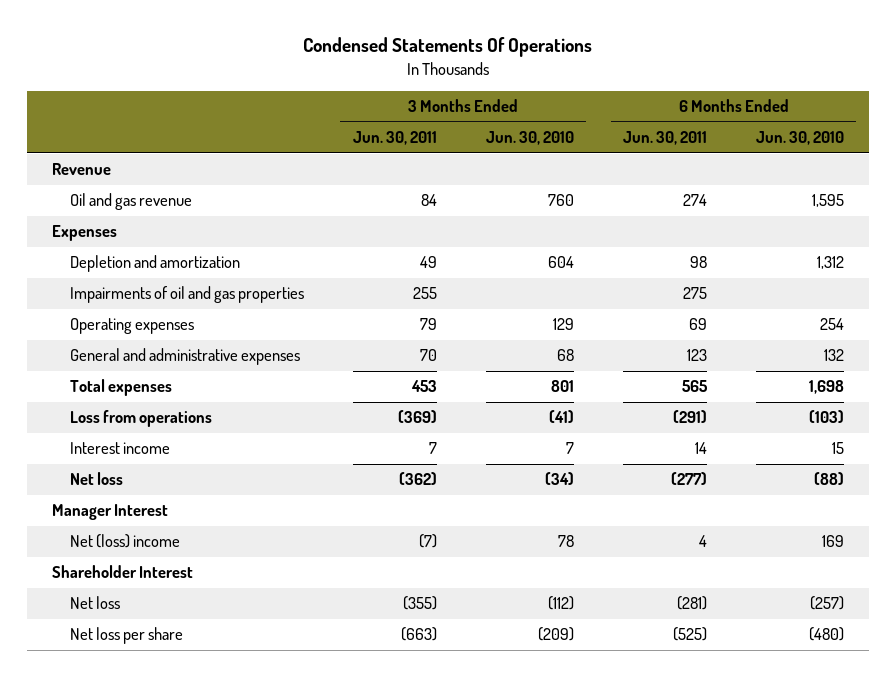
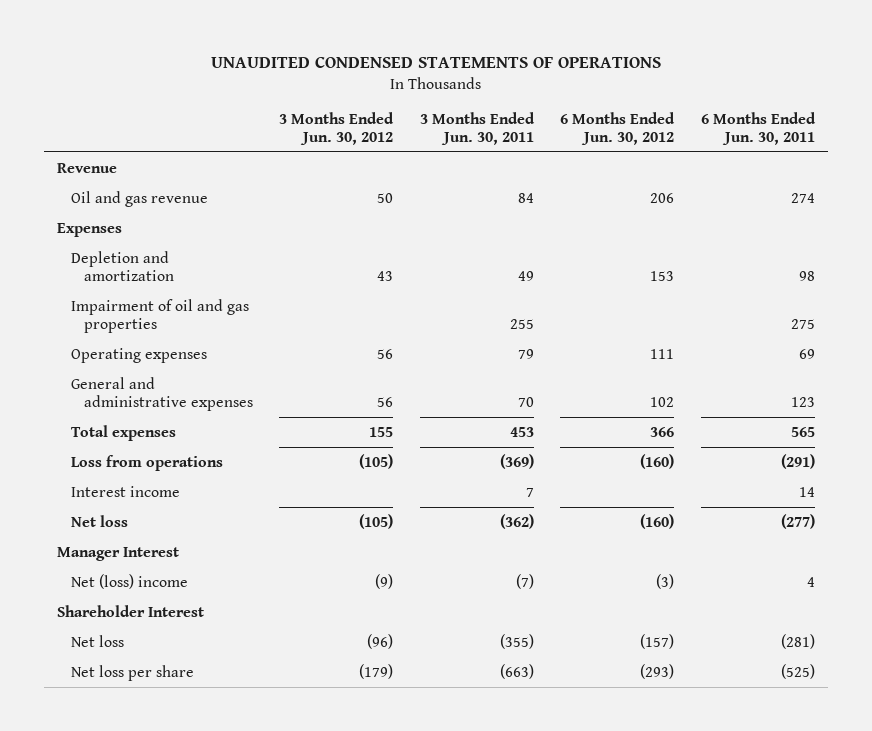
- Condensed Statements Of Operations
+ UNAUDITED CONDENSED STATEMENTS OF OPERATIONS
- | 3 Months Ended Jun. 30, 2011 | 3 Months Ended Jun. 30, 2010 | 6 Months Ended Jun. 30, 2011 | 6 Months Ended Jun. 30, 2010
+ | 3 Months Ended Jun. 30, 2012 | 3 Months Ended Jun. 30, 2011 | 6 Months Ended Jun. 30, 2012 | 6 Months Ended Jun. 30, 2011
- Impairments of oil and gas properties | 255 | | 275 |
+ Impairment of oil and gas properties | | 255 | | 275

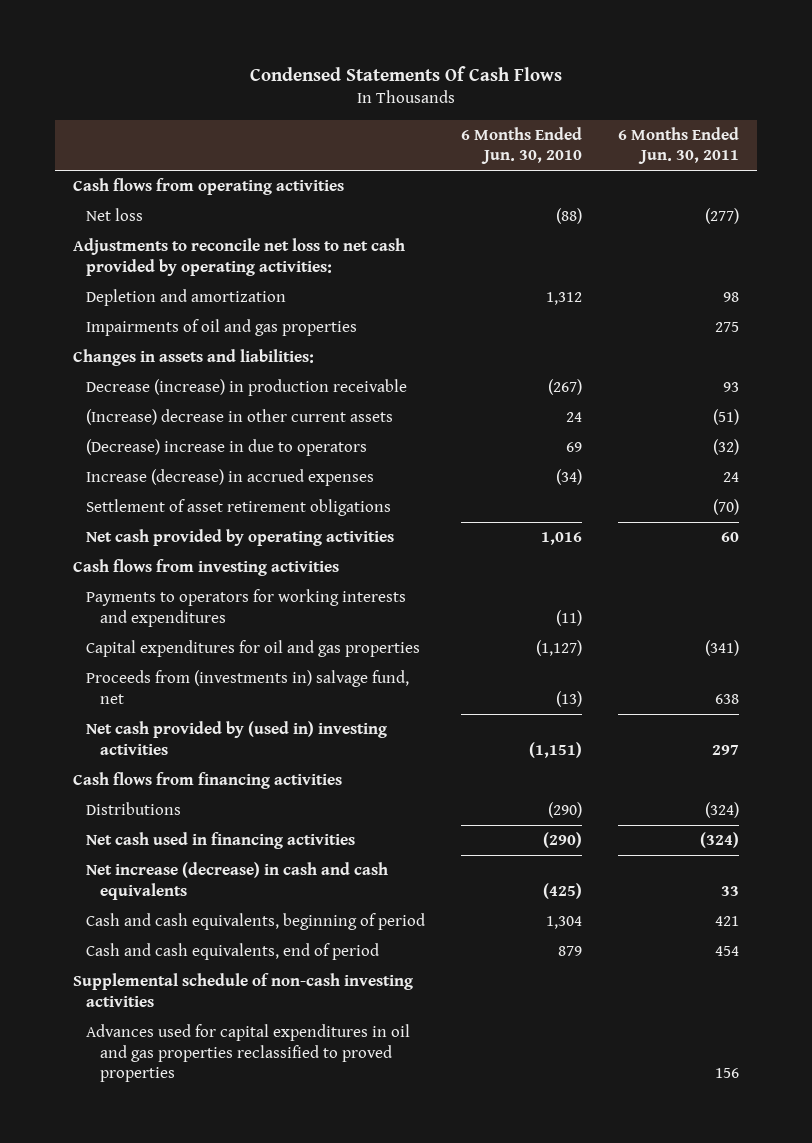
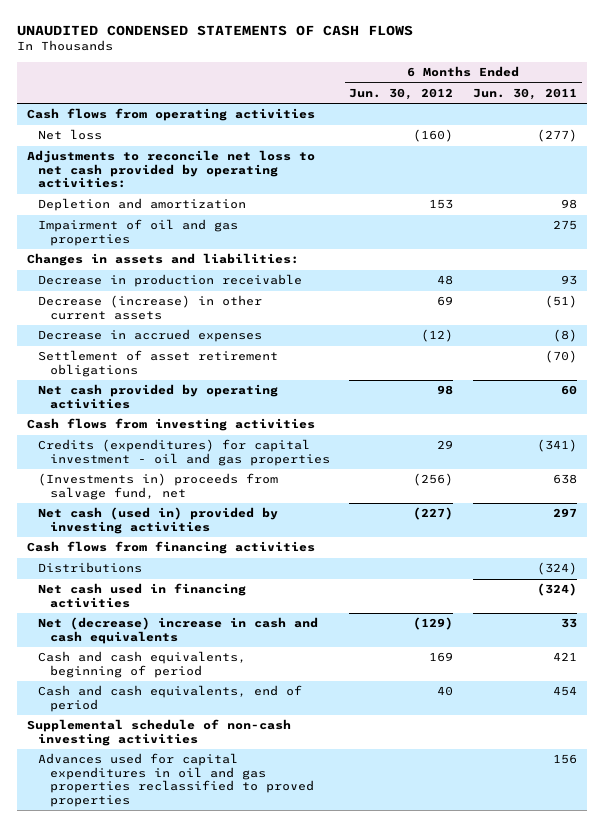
- Condensed Statements Of Cash Flows
+ UNAUDITED CONDENSED STATEMENTS OF CASH FLOWS
- | 6 Months Ended Jun. 30, 2010 | 6 Months Ended Jun. 30, 2011
+ | 6 Months Ended Jun. 30, 2012 | 6 Months Ended Jun. 30, 2011
- Impairments of oil and gas properties | | 275
+ Impairment of oil and gas properties | | 275
- Decrease (increase) in production receivable | (267) | 93
- (Increase) decrease in other current assets | 24 | (51)
- (Decrease) increase in due to operators | 69 | (32)
- Increase (decrease) in accrued expenses | (34) | 24
+ Decrease in production receivable | 48 | 93
+ Decrease (increase) in other current assets | 69 | (51)
+ Decrease in accrued expenses | (12) | (8)
- Payments to operators for working interests and expenditures | (11) |
- Capital expenditures for oil and gas properties | (1,127) | (341)
- Proceeds from (investments in) salvage fund, net | (13) | 638
- Net cash provided by (used in) investing activities | (1,151) | 297
+ Credits (expenditures) for capital investment - oil and gas properties | 29 | (341)
+ (Investments in) proceeds from salvage fund, net | (256) | 638
+ Net cash (used in) provided by investing activities | (227) | 297
- Net increase (decrease) in cash and cash equivalents | (425) | 33
+ Net (decrease) increase in cash and cash equivalents | (129) | 33

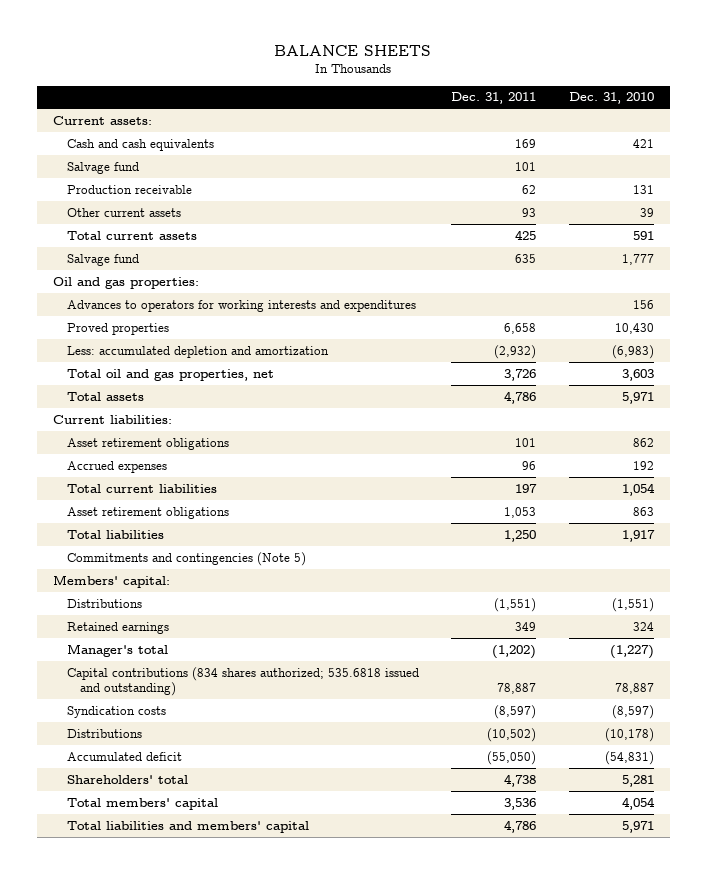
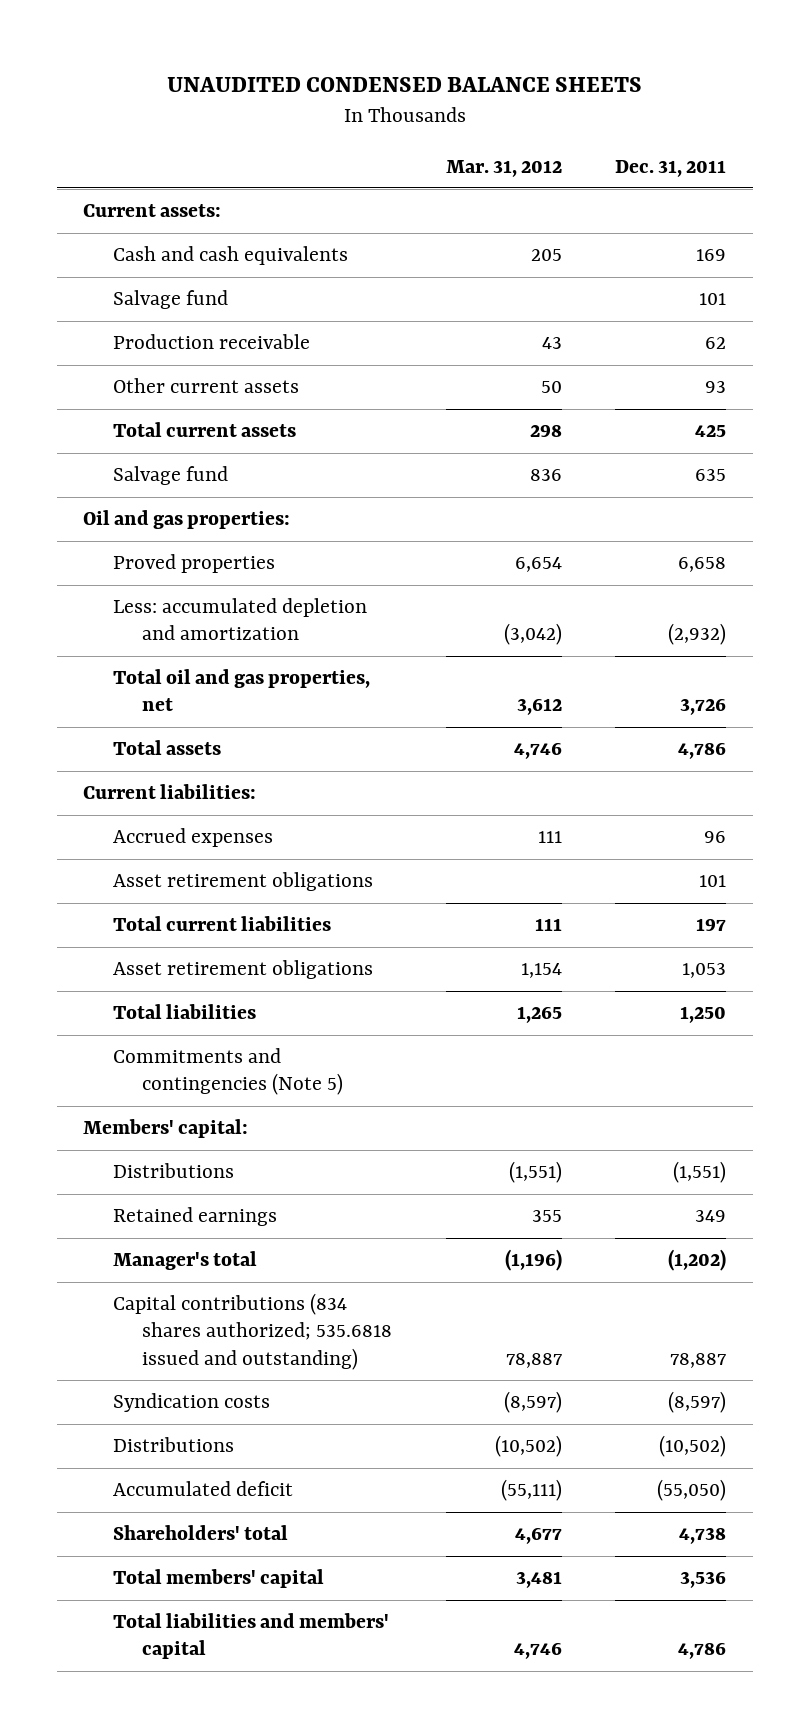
- BALANCE SHEETS
+ UNAUDITED CONDENSED BALANCE SHEETS
- | Dec. 31, 2011 | Dec. 31, 2010
+ | Mar. 31, 2012 | Dec. 31, 2011
- Advances to operators for working interests and expenditures | | 156
moved down: Asset retirement obligations | | 101

